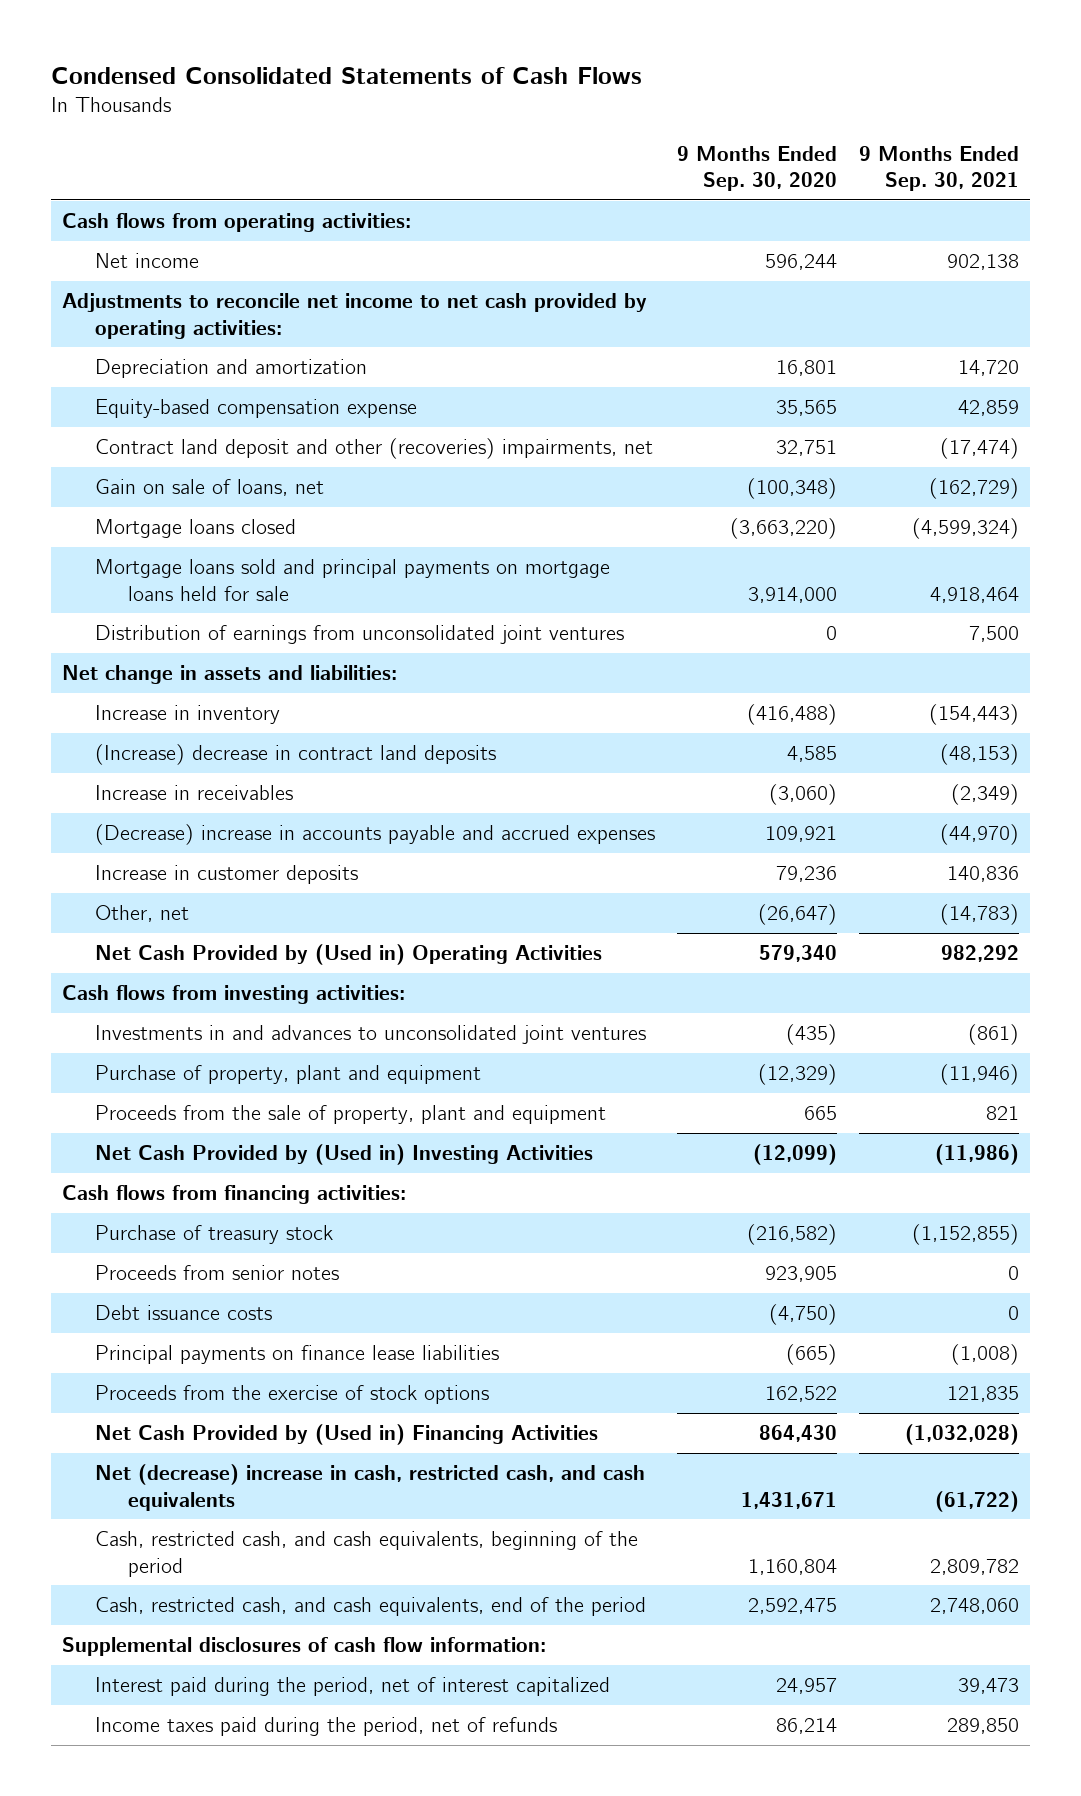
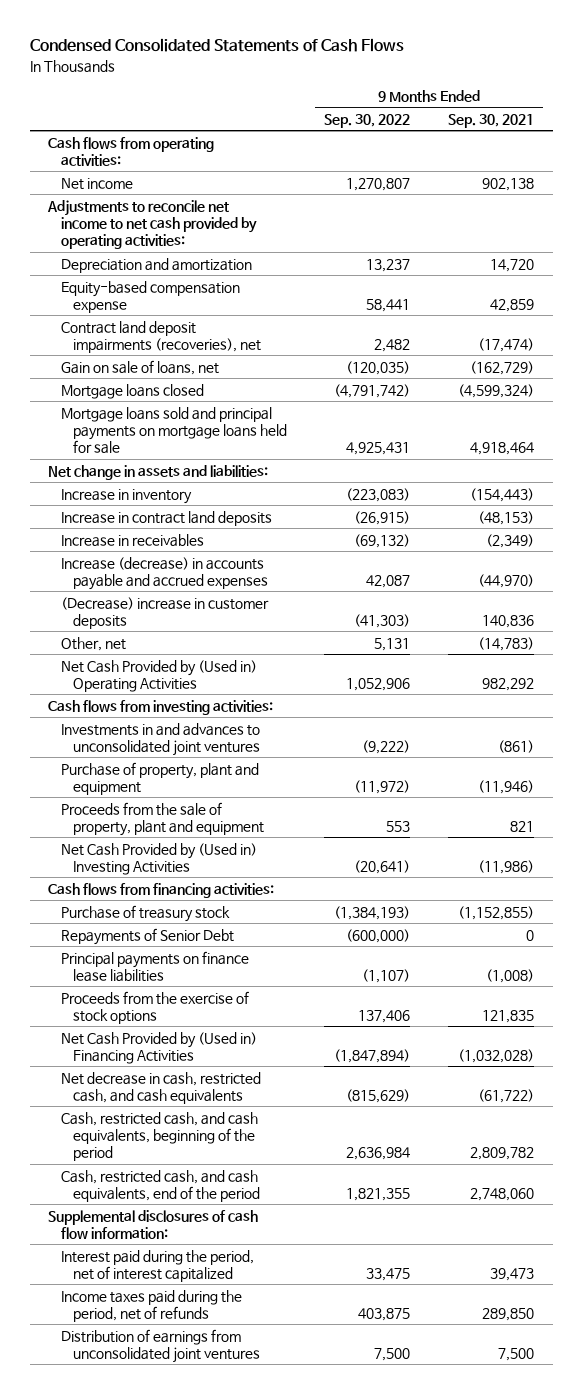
- | 9 Months Ended Sep. 30, 2020 | 9 Months Ended Sep. 30, 2021
+ | 9 Months Ended Sep. 30, 2022 | 9 Months Ended Sep. 30, 2021
- Contract land deposit and other (recoveries) impairments, net | 32,751 | (17,474)
+ Contract land deposit impairments (recoveries), net | 2,482 | (17,474)
- (Increase) decrease in contract land deposits | 4,585 | (48,153)
+ Increase in contract land deposits | (26,915) | (48,153)
- (Decrease) increase in accounts payable and accrued expenses | 109,921 | (44,970)
- Increase in customer deposits | 79,236 | 140,836
+ Increase (decrease) in accounts payable and accrued expenses | 42,087 | (44,970)
+ (Decrease) increase in customer deposits | (41,303) | 140,836
- Proceeds from senior notes | 923,905 | 0
- Debt issuance costs | (4,750) | 0
+ Repayments of Senior Debt | (600,000) | 0
- Net (decrease) increase in cash, restricted cash, and cash equivalents | 1,431,671 | (61,722)
+ Net decrease in cash, restricted cash, and cash equivalents | (815,629) | (61,722)
moved down: Distribution of earnings from unconsolidated joint ventures | 7,500 | 7,500

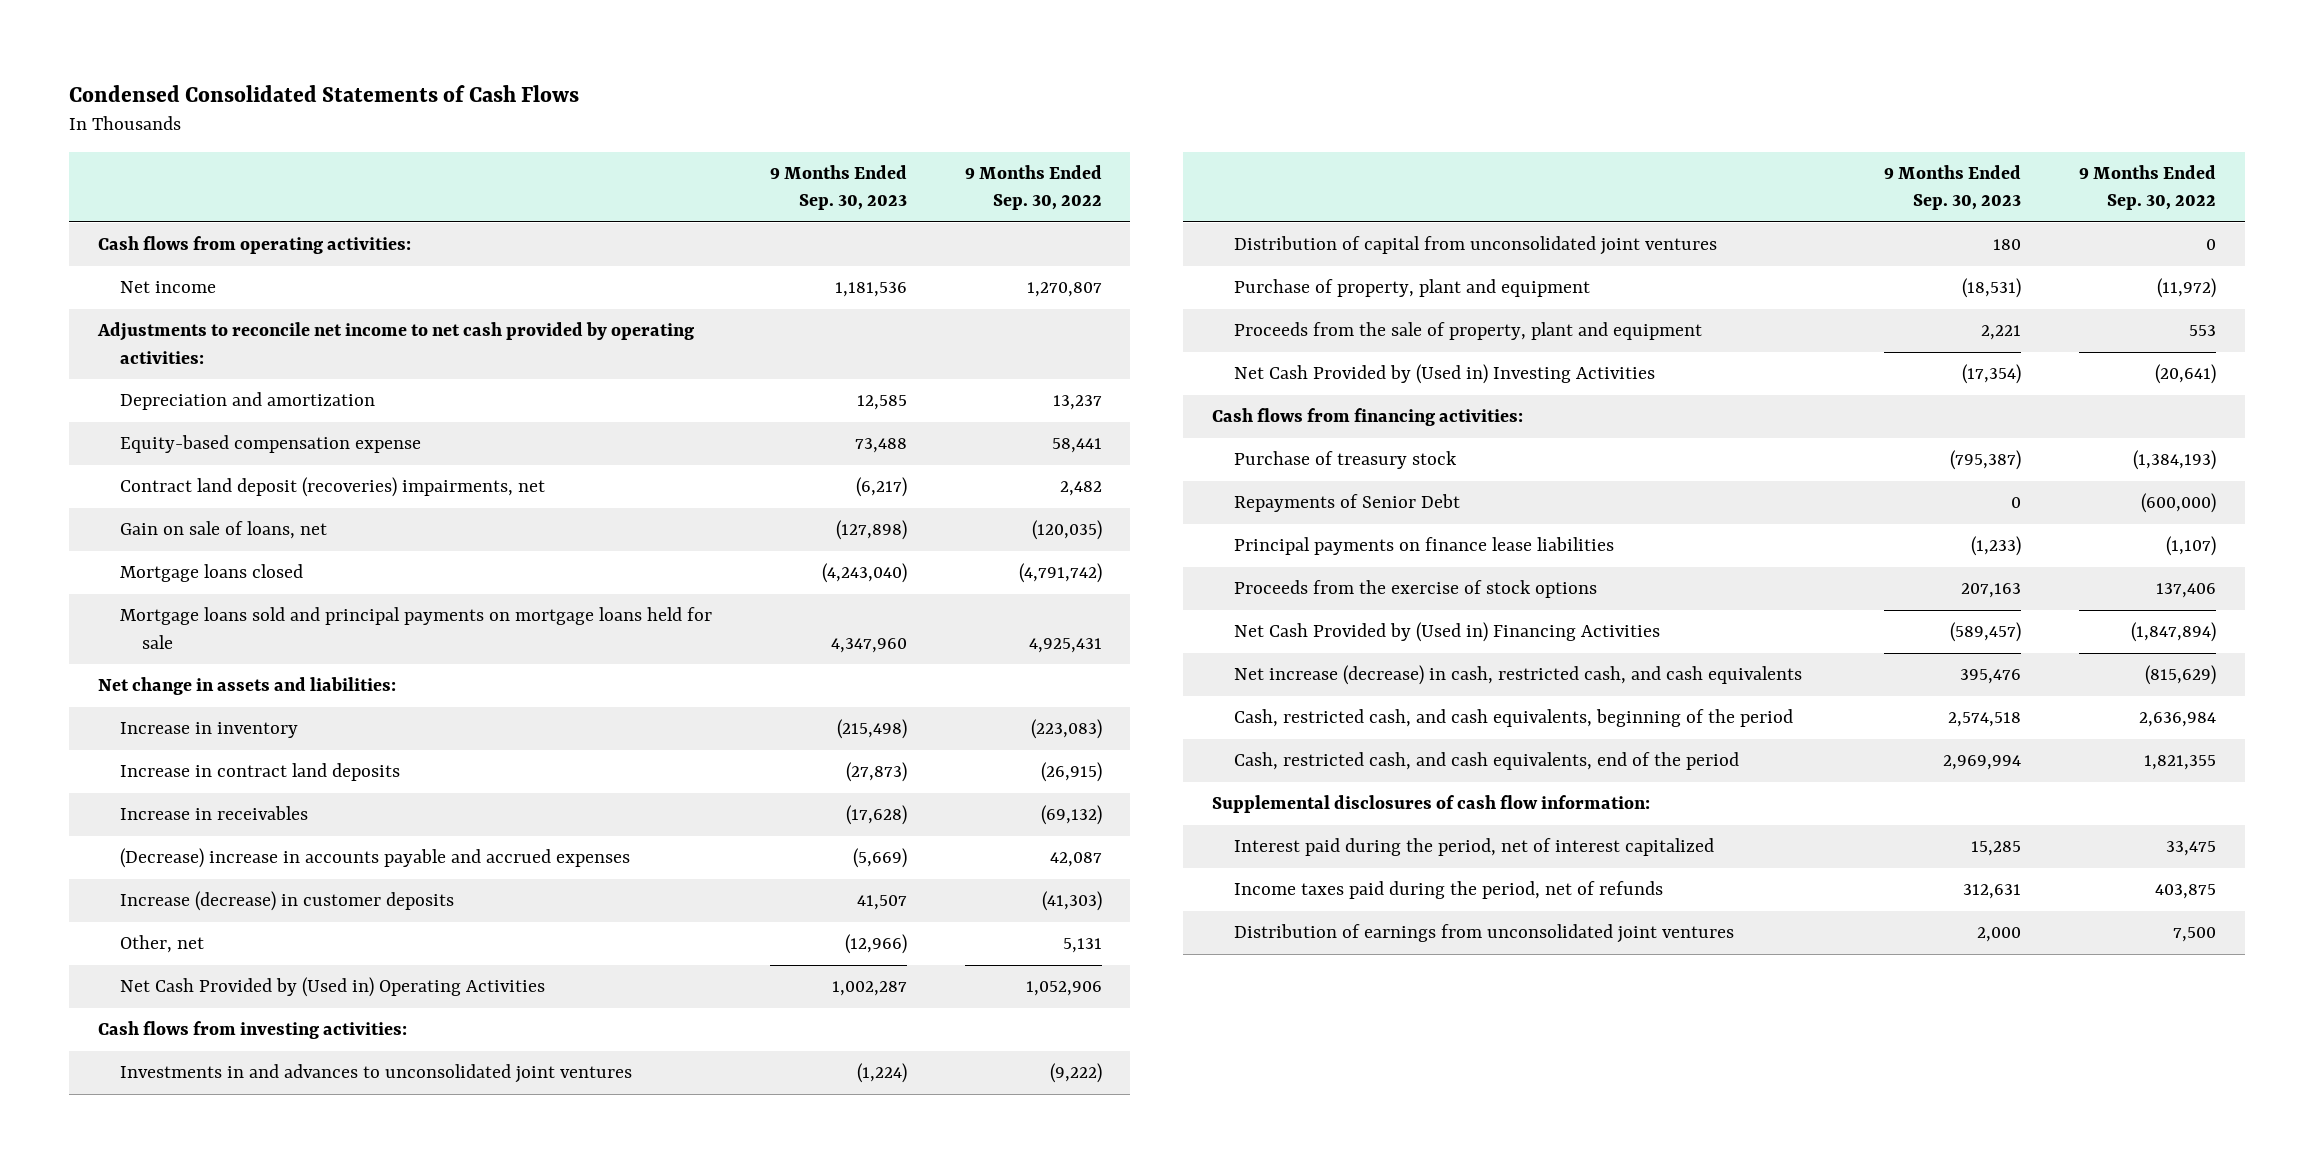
- | 9 Months Ended Sep. 30, 2022 | 9 Months Ended Sep. 30, 2021
+ | 9 Months Ended Sep. 30, 2023 | 9 Months Ended Sep. 30, 2022
- Contract land deposit impairments (recoveries), net | 2,482 | (17,474)
+ Contract land deposit (recoveries) impairments, net | (6,217) | 2,482
- Increase (decrease) in accounts payable and accrued expenses | 42,087 | (44,970)
- (Decrease) increase in customer deposits | (41,303) | 140,836
+ (Decrease) increase in accounts payable and accrued expenses | (5,669) | 42,087
+ Increase (decrease) in customer deposits | 41,507 | (41,303)
+ Distribution of capital from unconsolidated joint ventures | 180 | 0
- Net decrease in cash, restricted cash, and cash equivalents | (815,629) | (61,722)
+ Net increase (decrease) in cash, restricted cash, and cash equivalents | 395,476 | (815,629)

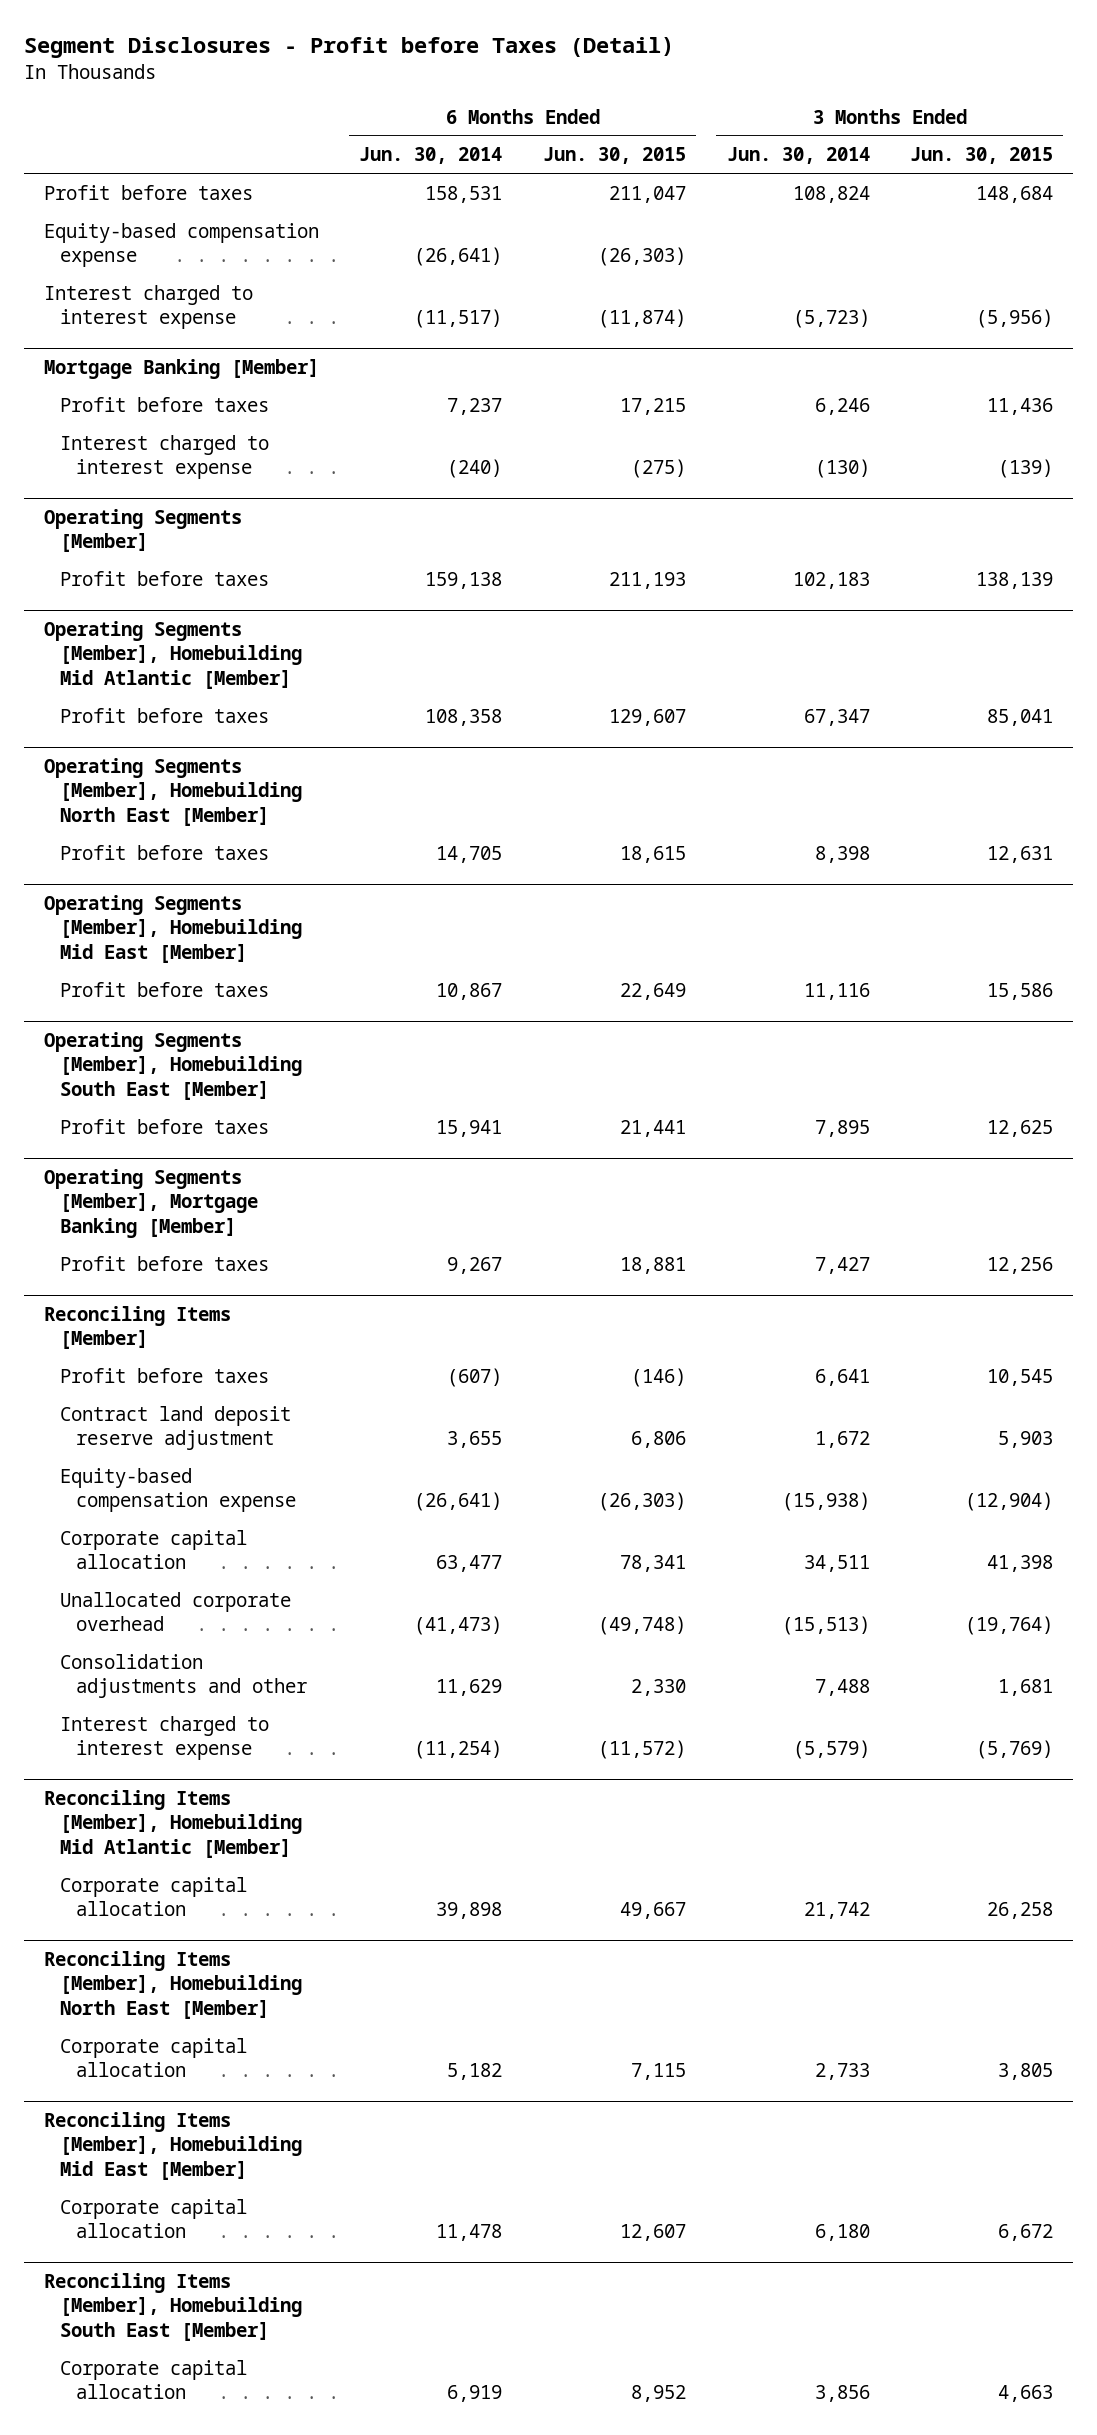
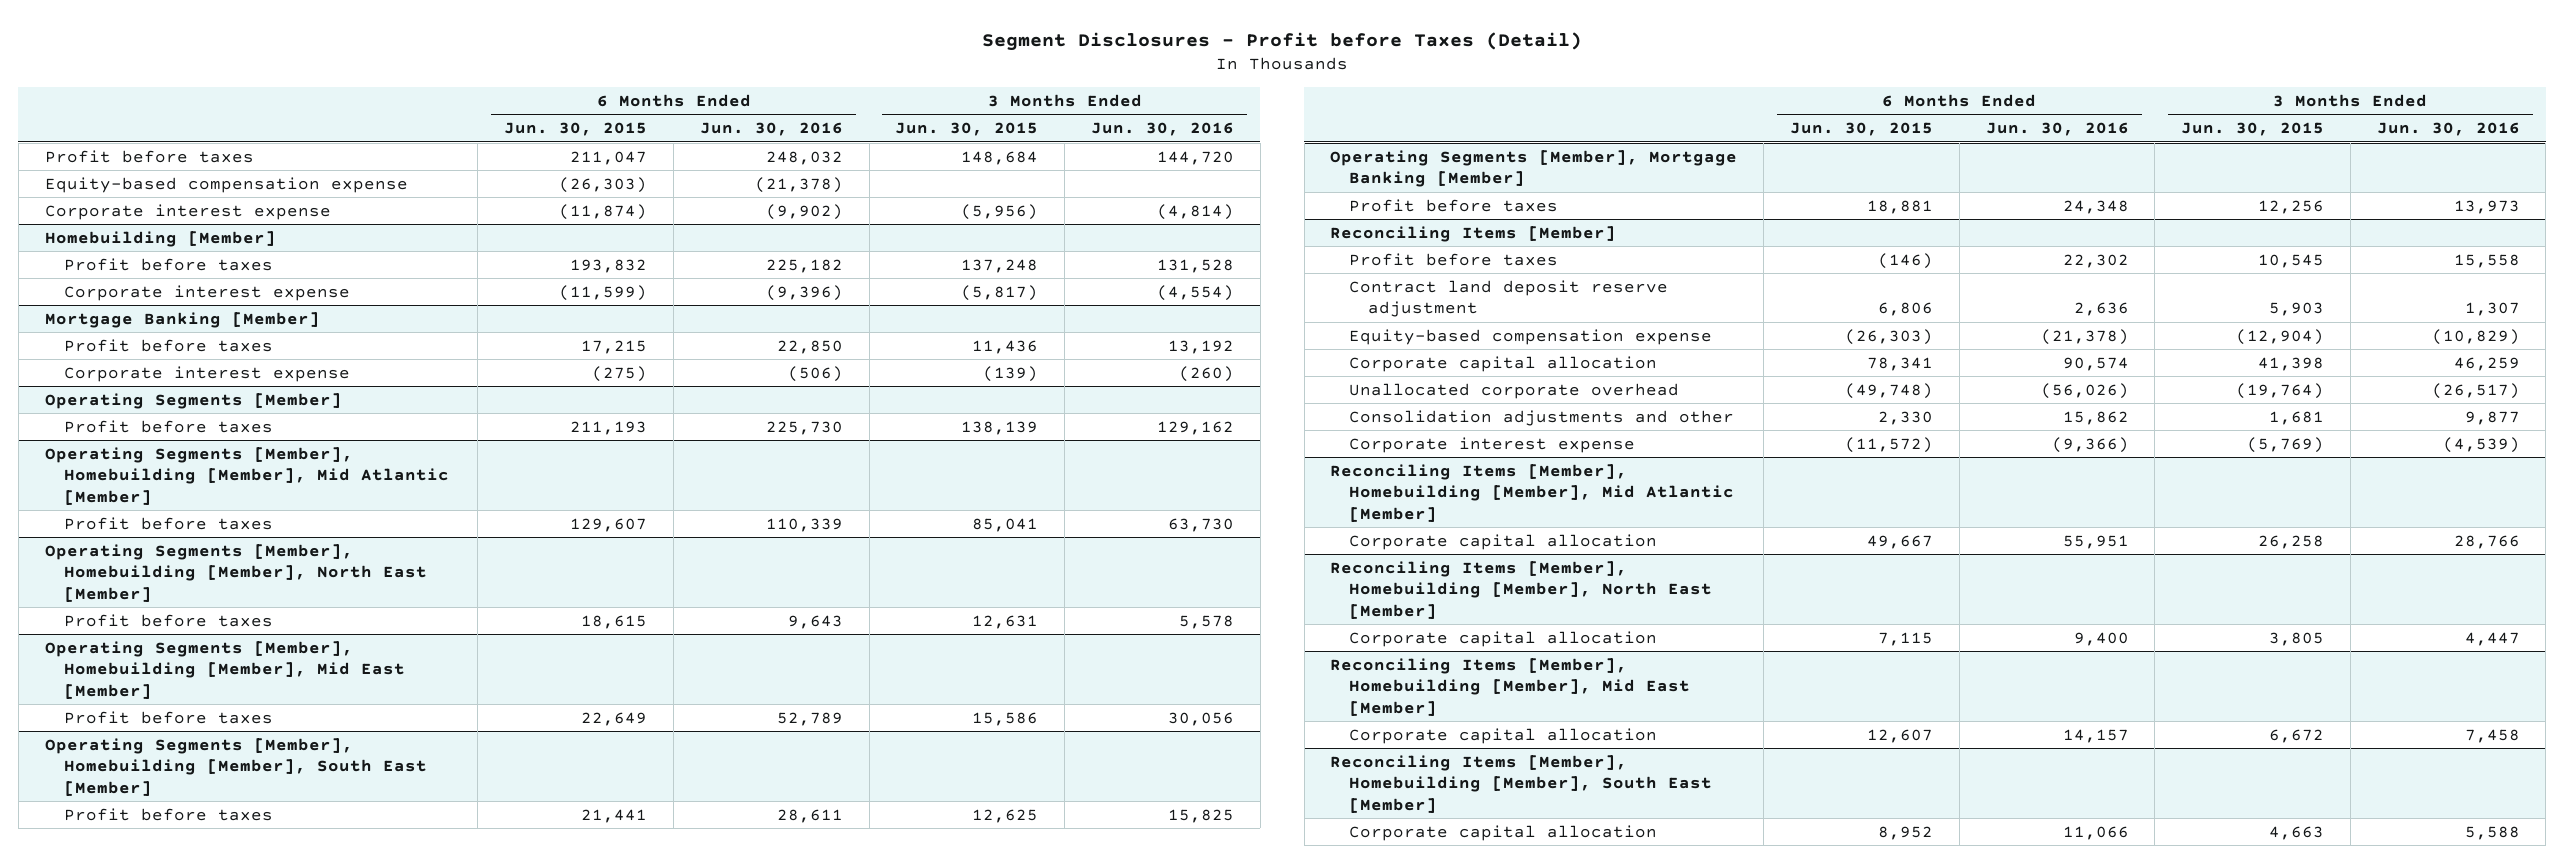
- | 6 Months Ended Jun. 30, 2014 | 6 Months Ended Jun. 30, 2015 | 3 Months Ended Jun. 30, 2014 | 3 Months Ended Jun. 30, 2015
+ | 6 Months Ended Jun. 30, 2015 | 6 Months Ended Jun. 30, 2016 | 3 Months Ended Jun. 30, 2015 | 3 Months Ended Jun. 30, 2016
- Interest charged to interest expense | (11,517) | (11,874) | (5,723) | (5,956)
+ Corporate interest expense | (11,874) | (9,902) | (5,956) | (4,814)
+ Homebuilding [Member]
+ Profit before taxes | 193,832 | 225,182 | 137,248 | 131,528
+ Corporate interest expense | (11,599) | (9,396) | (5,817) | (4,554)
@ Mortgage Banking [Member]
- Interest charged to interest expense | (240) | (275) | (130) | (139)
+ Corporate interest expense | (275) | (506) | (139) | (260)
- Operating Segments [Member], Homebuilding Mid Atlantic [Member]
+ Operating Segments [Member], Homebuilding [Member], Mid Atlantic [Member]
- Operating Segments [Member], Homebuilding North East [Member]
+ Operating Segments [Member], Homebuilding [Member], North East [Member]
- Operating Segments [Member], Homebuilding Mid East [Member]
+ Operating Segments [Member], Homebuilding [Member], Mid East [Member]
- Operating Segments [Member], Homebuilding South East [Member]
+ Operating Segments [Member], Homebuilding [Member], South East [Member]
@ Reconciling Items [Member]
- Interest charged to interest expense | (11,254) | (11,572) | (5,579) | (5,769)
- Reconciling Items [Member], Homebuilding Mid Atlantic [Member]
@ Reconciling Items [Member]
+ Corporate interest expense | (11,572) | (9,366) | (5,769) | (4,539)
+ Reconciling Items [Member], Homebuilding [Member], Mid Atlantic [Member]
- Reconciling Items [Member], Homebuilding North East [Member]
+ Reconciling Items [Member], Homebuilding [Member], North East [Member]
- Reconciling Items [Member], Homebuilding Mid East [Member]
+ Reconciling Items [Member], Homebuilding [Member], Mid East [Member]
- Reconciling Items [Member], Homebuilding South East [Member]
+ Reconciling Items [Member], Homebuilding [Member], South East [Member]

